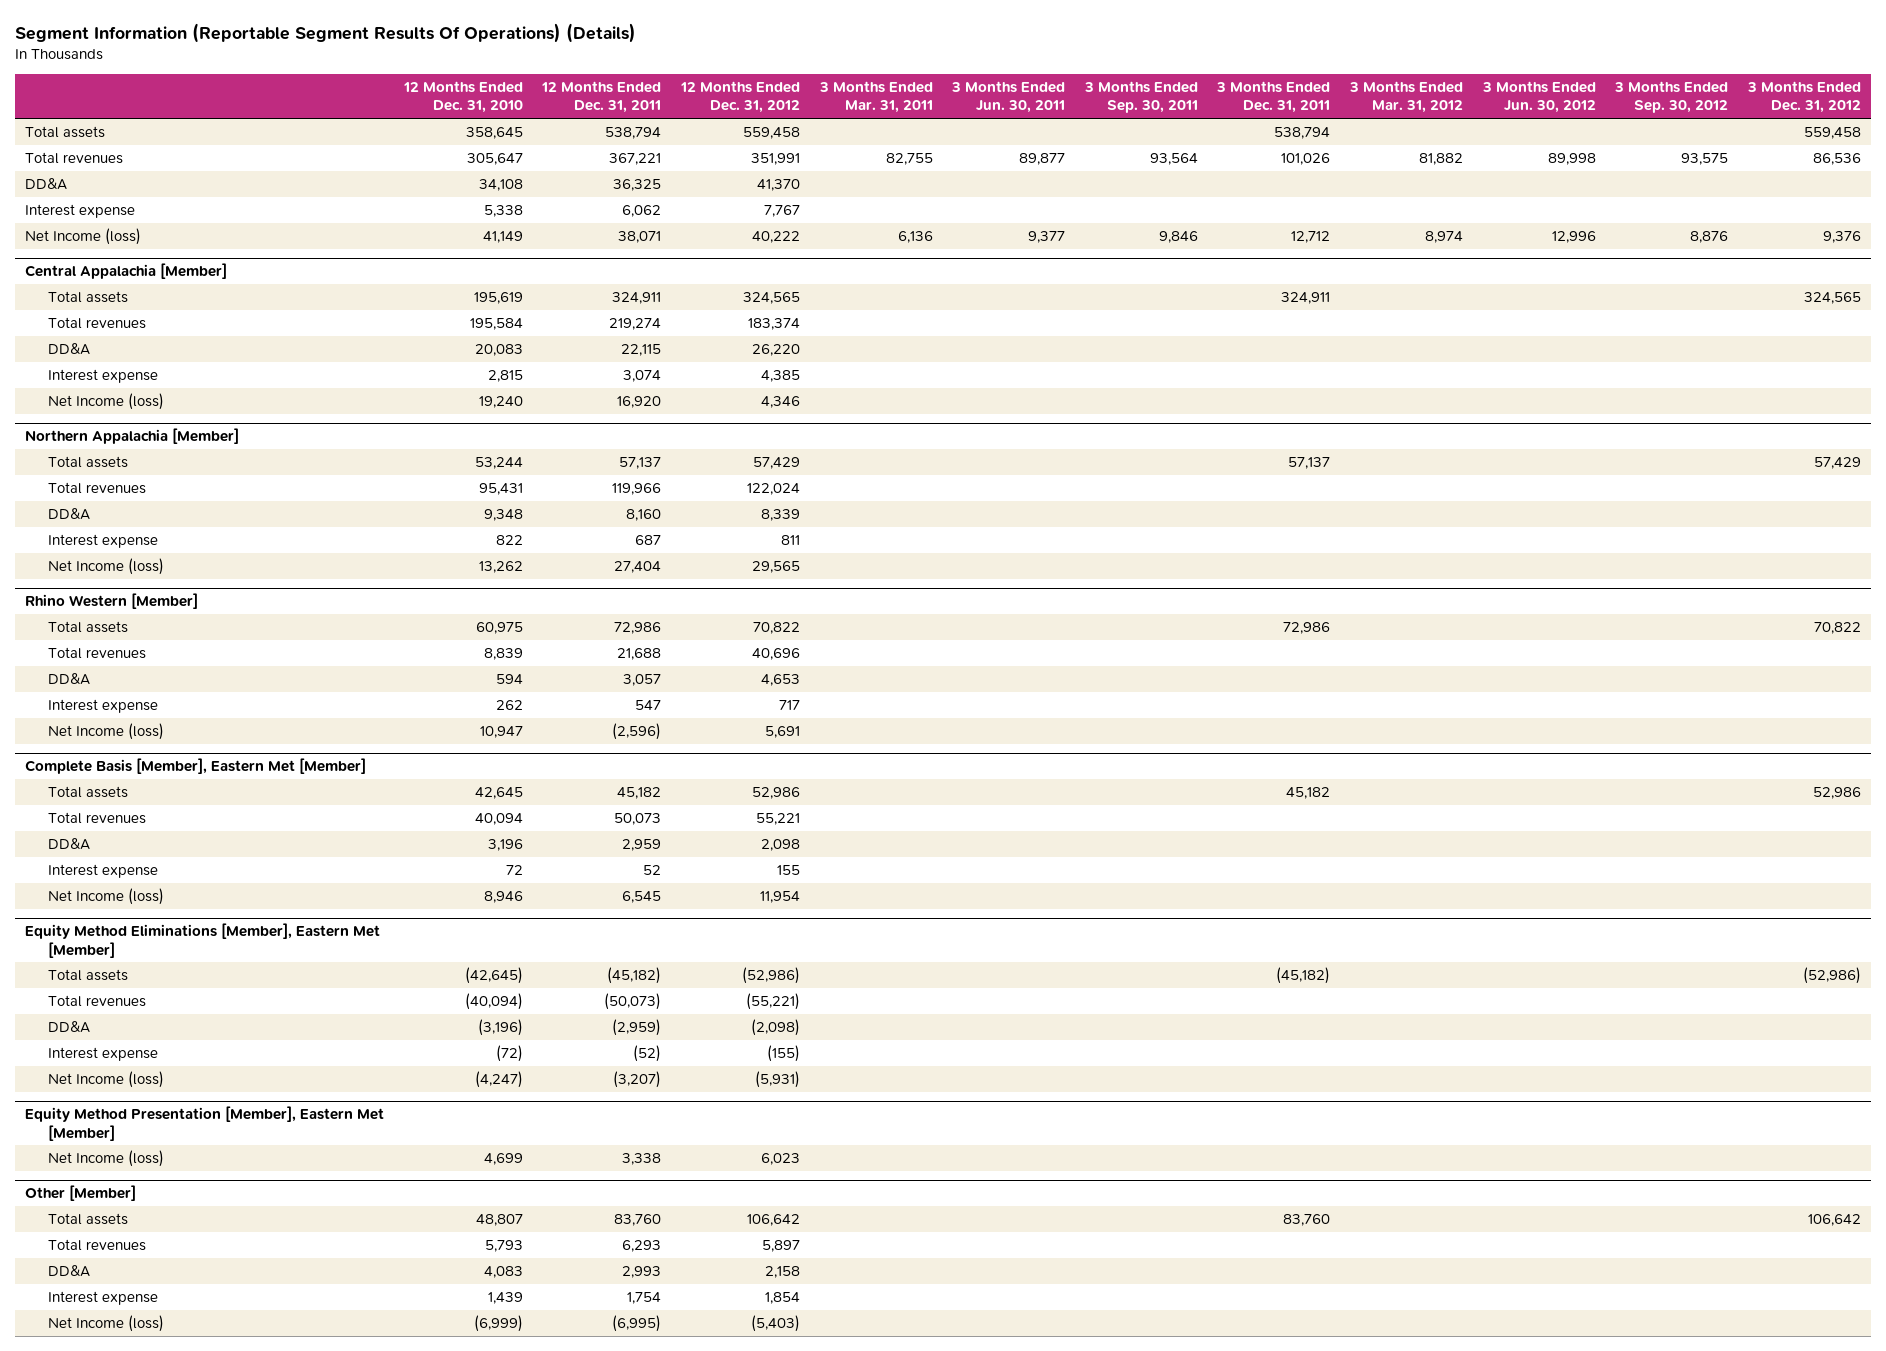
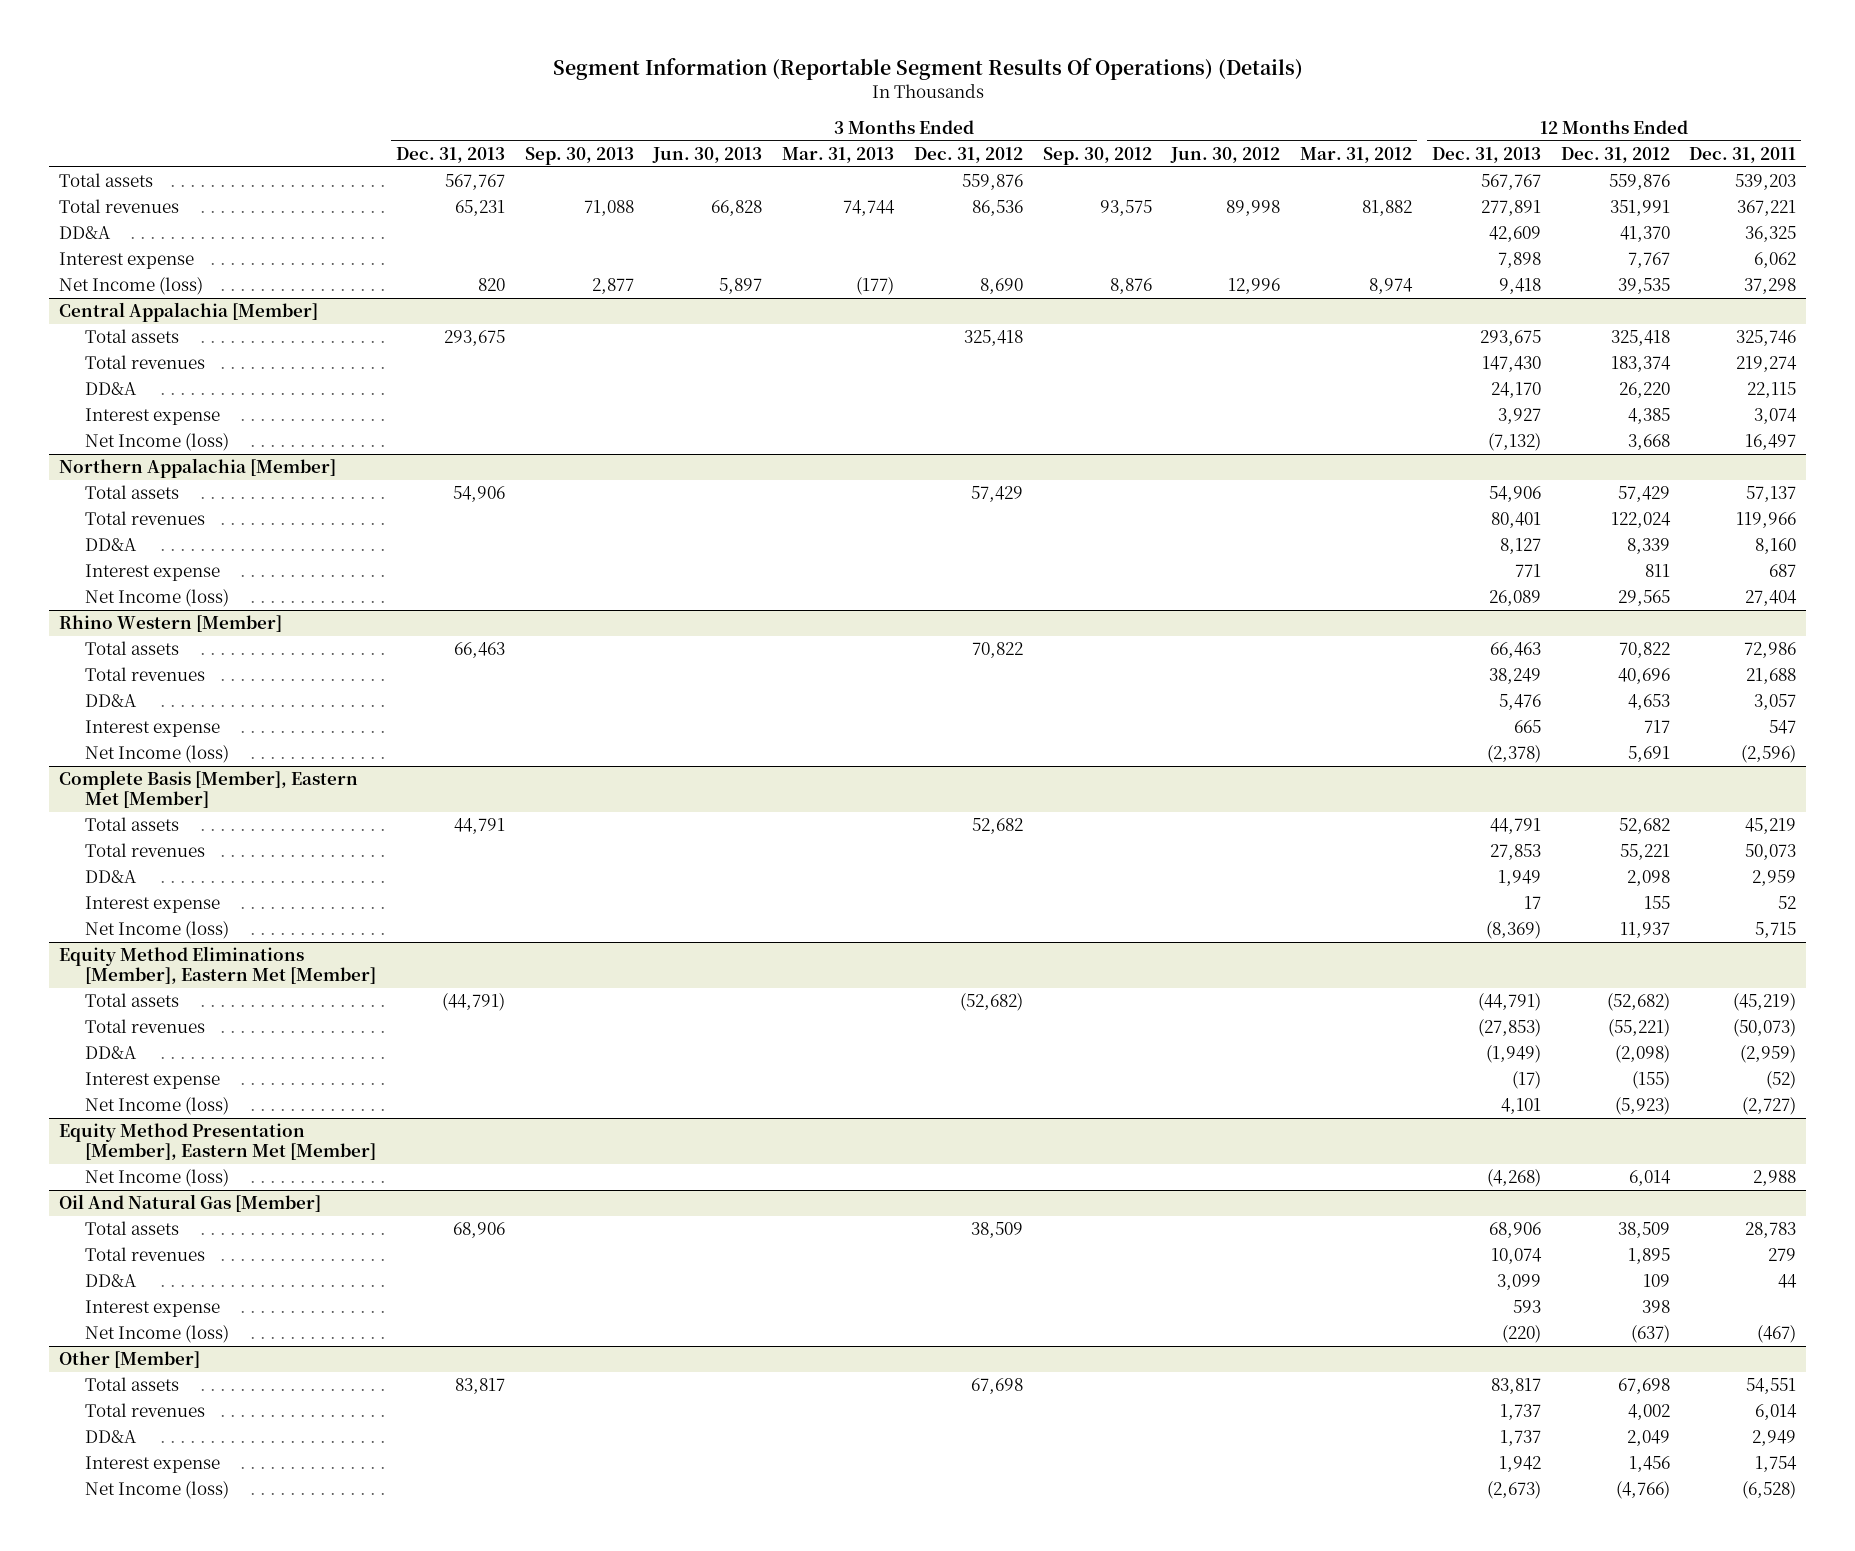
- | 12 Months Ended Dec. 31, 2010 | 12 Months Ended Dec. 31, 2011 | 12 Months Ended Dec. 31, 2012 | 3 Months Ended Mar. 31, 2011 | 3 Months Ended Jun. 30, 2011 | 3 Months Ended Sep. 30, 2011 | 3 Months Ended Dec. 31, 2011 | 3 Months Ended Mar. 31, 2012 | 3 Months Ended Jun. 30, 2012 | 3 Months Ended Sep. 30, 2012 | 3 Months Ended Dec. 31, 2012
+ | 3 Months Ended Dec. 31, 2013 | 3 Months Ended Sep. 30, 2013 | 3 Months Ended Jun. 30, 2013 | 3 Months Ended Mar. 31, 2013 | 3 Months Ended Dec. 31, 2012 | 3 Months Ended Sep. 30, 2012 | 3 Months Ended Jun. 30, 2012 | 3 Months Ended Mar. 31, 2012 | 12 Months Ended Dec. 31, 2013 | 12 Months Ended Dec. 31, 2012 | 12 Months Ended Dec. 31, 2011
- Total assets | 358,645 | 538,794 | 559,458 | | | | 538,794 | | | | 559,458
+ Total assets | 567,767 | | | | 559,876 | | | | 567,767 | 559,876 | 539,203
- Net Income (loss) | 41,149 | 38,071 | 40,222 | 6,136 | 9,377 | 9,846 | 12,712 | 8,974 | 12,996 | 8,876 | 9,376
+ Net Income (loss) | 820 | 2,877 | 5,897 | (177) | 8,690 | 8,876 | 12,996 | 8,974 | 9,418 | 39,535 | 37,298
@ Central Appalachia [Member]
- Total assets | 195,619 | 324,911 | 324,565 | | | | 324,911 | | | | 324,565
+ Total assets | 293,675 | | | | 325,418 | | | | 293,675 | 325,418 | 325,746
- Net Income (loss) | 19,240 | 16,920 | 4,346 | | | | | | | |
+ Net Income (loss) | | | | | | | | | (7,132) | 3,668 | 16,497
@ Complete Basis [Member], Eastern Met [Member]
- Total assets | 42,645 | 45,182 | 52,986 | | | | 45,182 | | | | 52,986
+ Total assets | 44,791 | | | | 52,682 | | | | 44,791 | 52,682 | 45,219
- Net Income (loss) | 8,946 | 6,545 | 11,954 | | | | | | | |
+ Net Income (loss) | | | | | | | | | (8,369) | 11,937 | 5,715
@ Equity Method Eliminations [Member], Eastern Met [Member]
- Total assets | (42,645) | (45,182) | (52,986) | | | | (45,182) | | | | (52,986)
+ Total assets | (44,791) | | | | (52,682) | | | | (44,791) | (52,682) | (45,219)
- Net Income (loss) | (4,247) | (3,207) | (5,931) | | | | | | | |
+ Net Income (loss) | | | | | | | | | 4,101 | (5,923) | (2,727)
@ Equity Method Presentation [Member], Eastern Met [Member]
- Net Income (loss) | 4,699 | 3,338 | 6,023 | | | | | | | |
+ Net Income (loss) | | | | | | | | | (4,268) | 6,014 | 2,988
+ Oil And Natural Gas [Member]
+ Total assets | 68,906 | | | | 38,509 | | | | 68,906 | 38,509 | 28,783
+ Total revenues | | | | | | | | | 10,074 | 1,895 | 279
+ DD&A | | | | | | | | | 3,099 | 109 | 44
+ Interest expense | | | | | | | | | 593 | 398 |
+ Net Income (loss) | | | | | | | | | (220) | (637) | (467)
@ Other [Member]
- Total assets | 48,807 | 83,760 | 106,642 | | | | 83,760 | | | | 106,642
- Total revenues | 5,793 | 6,293 | 5,897 | | | | | | | |
- DD&A | 4,083 | 2,993 | 2,158 | | | | | | | |
- Interest expense | 1,439 | 1,754 | 1,854 | | | | | | | |
- Net Income (loss) | (6,999) | (6,995) | (5,403) | | | | | | | |
+ Total assets | 83,817 | | | | 67,698 | | | | 83,817 | 67,698 | 54,551
+ Total revenues | | | | | | | | | 1,737 | 4,002 | 6,014
+ DD&A | | | | | | | | | 1,737 | 2,049 | 2,949
+ Interest expense | | | | | | | | | 1,942 | 1,456 | 1,754
+ Net Income (loss) | | | | | | | | | (2,673) | (4,766) | (6,528)

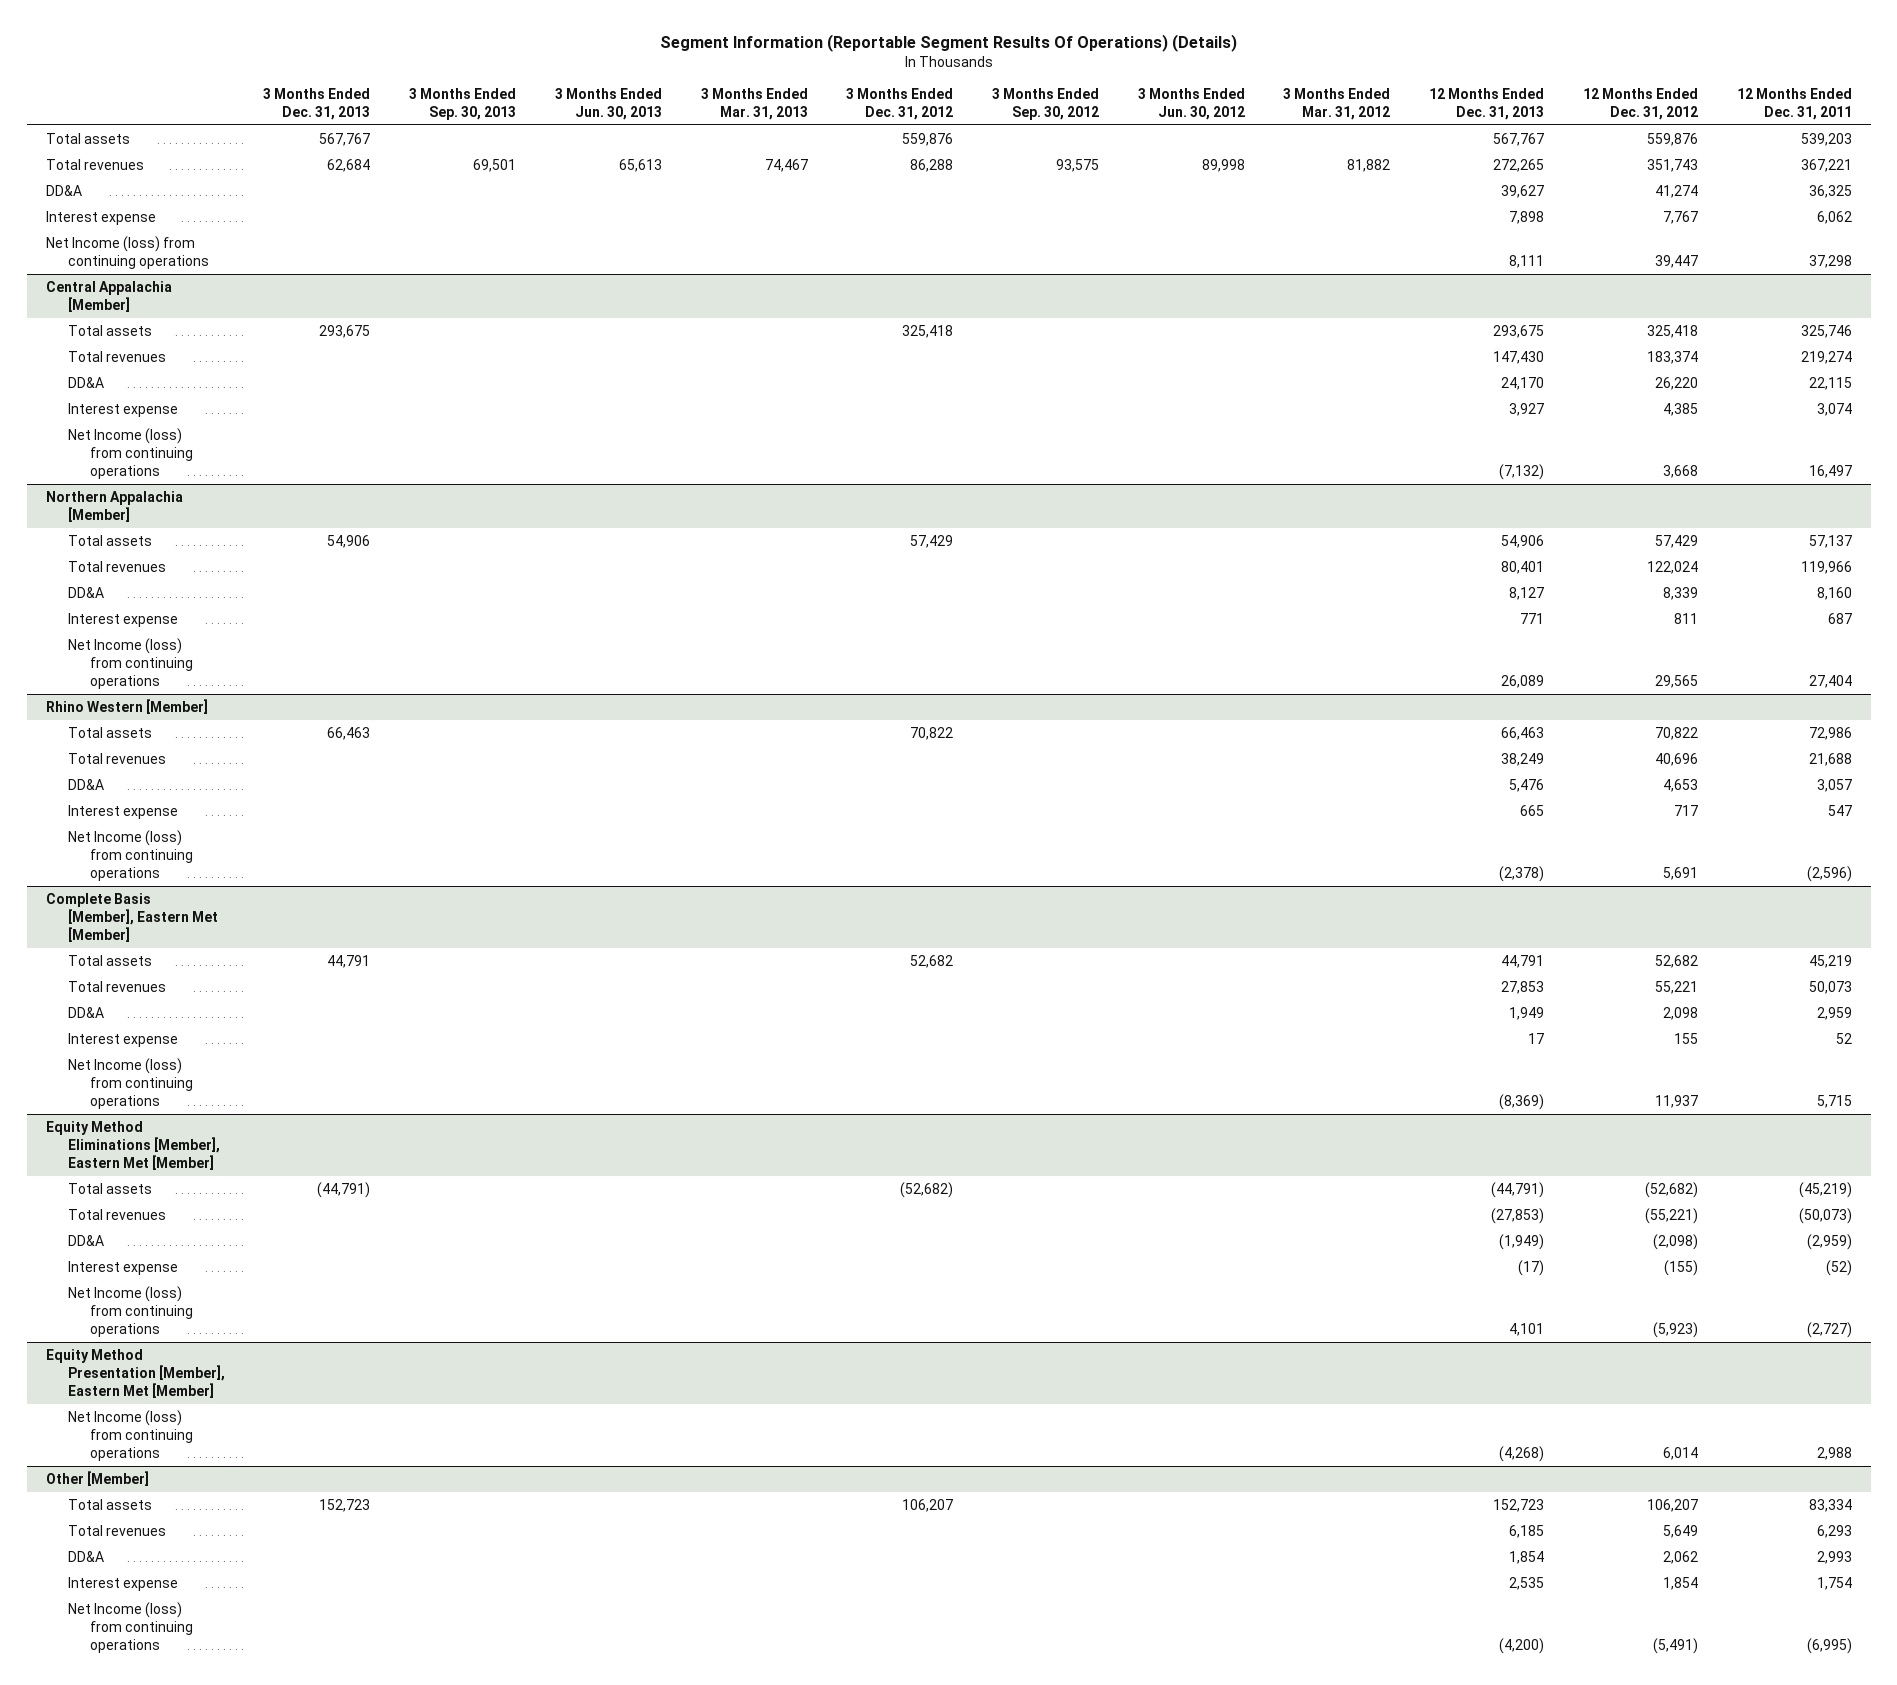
- Total revenues | 65,231 | 71,088 | 66,828 | 74,744 | 86,536 | 93,575 | 89,998 | 81,882 | 277,891 | 351,991 | 367,221
- DD&A | | | | | | | | | 42,609 | 41,370 | 36,325
+ Total revenues | 62,684 | 69,501 | 65,613 | 74,467 | 86,288 | 93,575 | 89,998 | 81,882 | 272,265 | 351,743 | 367,221
+ DD&A | | | | | | | | | 39,627 | 41,274 | 36,325
- Net Income (loss) | 820 | 2,877 | 5,897 | (177) | 8,690 | 8,876 | 12,996 | 8,974 | 9,418 | 39,535 | 37,298
+ Net Income (loss) from continuing operations | | | | | | | | | 8,111 | 39,447 | 37,298
@ Central Appalachia [Member]
- Net Income (loss) | | | | | | | | | (7,132) | 3,668 | 16,497
+ Net Income (loss) from continuing operations | | | | | | | | | (7,132) | 3,668 | 16,497
@ Northern Appalachia [Member]
- Net Income (loss) | | | | | | | | | 26,089 | 29,565 | 27,404
+ Net Income (loss) from continuing operations | | | | | | | | | 26,089 | 29,565 | 27,404
@ Rhino Western [Member]
- Net Income (loss) | | | | | | | | | (2,378) | 5,691 | (2,596)
+ Net Income (loss) from continuing operations | | | | | | | | | (2,378) | 5,691 | (2,596)
@ Complete Basis [Member], Eastern Met [Member]
- Net Income (loss) | | | | | | | | | (8,369) | 11,937 | 5,715
+ Net Income (loss) from continuing operations | | | | | | | | | (8,369) | 11,937 | 5,715
@ Equity Method Eliminations [Member], Eastern Met [Member]
- Net Income (loss) | | | | | | | | | 4,101 | (5,923) | (2,727)
+ Net Income (loss) from continuing operations | | | | | | | | | 4,101 | (5,923) | (2,727)
@ Equity Method Presentation [Member], Eastern Met [Member]
- Net Income (loss) | | | | | | | | | (4,268) | 6,014 | 2,988
- Oil And Natural Gas [Member]
- Total assets | 68,906 | | | | 38,509 | | | | 68,906 | 38,509 | 28,783
- Total revenues | | | | | | | | | 10,074 | 1,895 | 279
- DD&A | | | | | | | | | 3,099 | 109 | 44
- Interest expense | | | | | | | | | 593 | 398 |
- Net Income (loss) | | | | | | | | | (220) | (637) | (467)
@ Equity Method Presentation [Member], Eastern Met [Member]
+ Net Income (loss) from continuing operations | | | | | | | | | (4,268) | 6,014 | 2,988
@ Other [Member]
- Total assets | 83,817 | | | | 67,698 | | | | 83,817 | 67,698 | 54,551
- Total revenues | | | | | | | | | 1,737 | 4,002 | 6,014
- DD&A | | | | | | | | | 1,737 | 2,049 | 2,949
- Interest expense | | | | | | | | | 1,942 | 1,456 | 1,754
- Net Income (loss) | | | | | | | | | (2,673) | (4,766) | (6,528)
+ Total assets | 152,723 | | | | 106,207 | | | | 152,723 | 106,207 | 83,334
+ Total revenues | | | | | | | | | 6,185 | 5,649 | 6,293
+ DD&A | | | | | | | | | 1,854 | 2,062 | 2,993
+ Interest expense | | | | | | | | | 2,535 | 1,854 | 1,754
+ Net Income (loss) from continuing operations | | | | | | | | | (4,200) | (5,491) | (6,995)

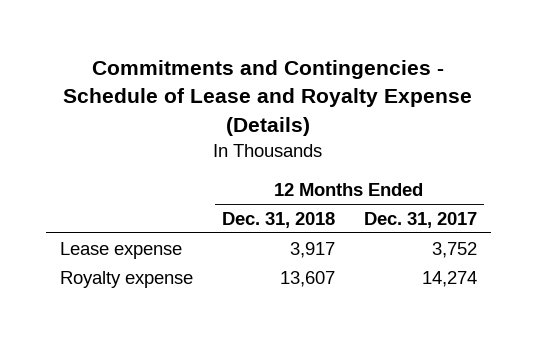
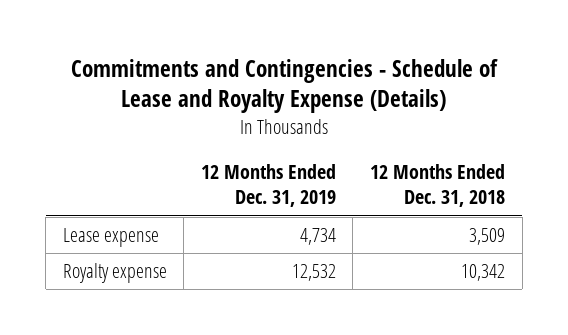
- | 12 Months Ended Dec. 31, 2018 | 12 Months Ended Dec. 31, 2017
+ | 12 Months Ended Dec. 31, 2019 | 12 Months Ended Dec. 31, 2018
- Lease expense | 3,917 | 3,752
- Royalty expense | 13,607 | 14,274
+ Lease expense | 4,734 | 3,509
+ Royalty expense | 12,532 | 10,342

